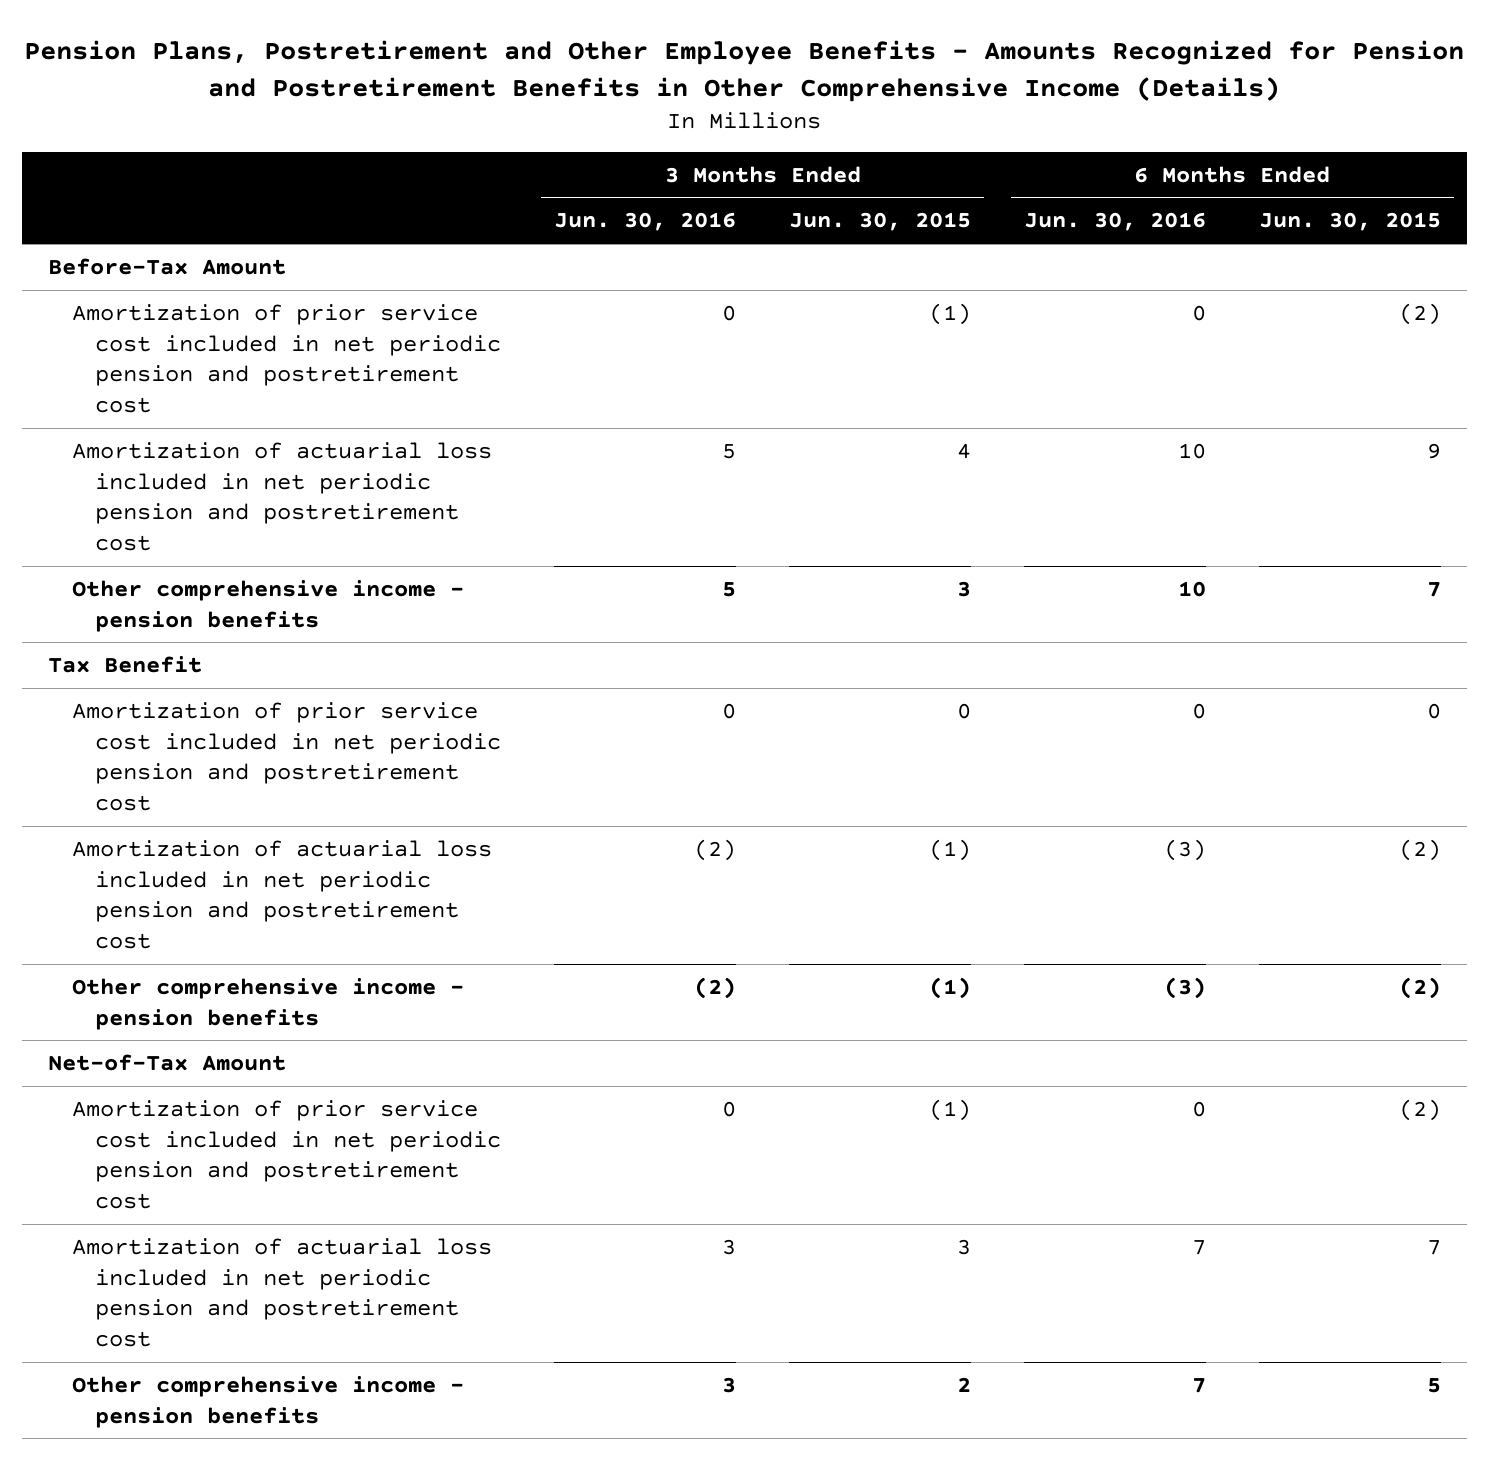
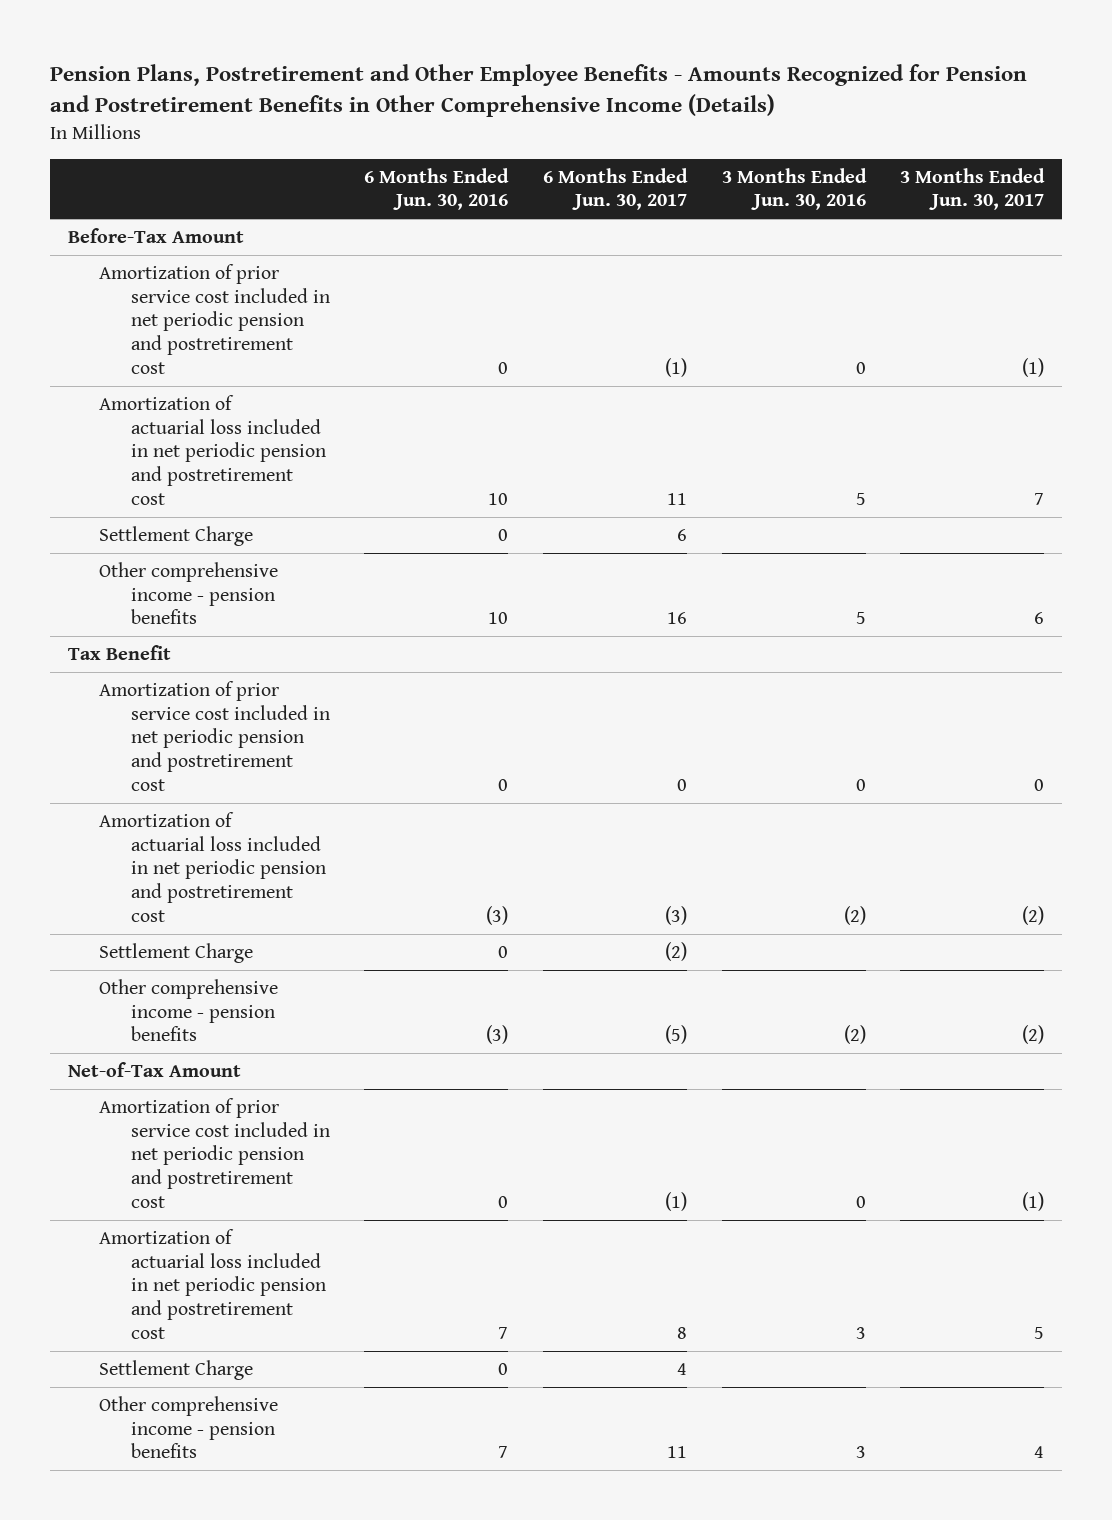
- | 3 Months Ended Jun. 30, 2016 | 3 Months Ended Jun. 30, 2015 | 6 Months Ended Jun. 30, 2016 | 6 Months Ended Jun. 30, 2015
+ | 6 Months Ended Jun. 30, 2016 | 6 Months Ended Jun. 30, 2017 | 3 Months Ended Jun. 30, 2016 | 3 Months Ended Jun. 30, 2017
+ Settlement Charge | 0 | 6 | |
+ Settlement Charge | 0 | (2) | |
+ Settlement Charge | 0 | 4 | |

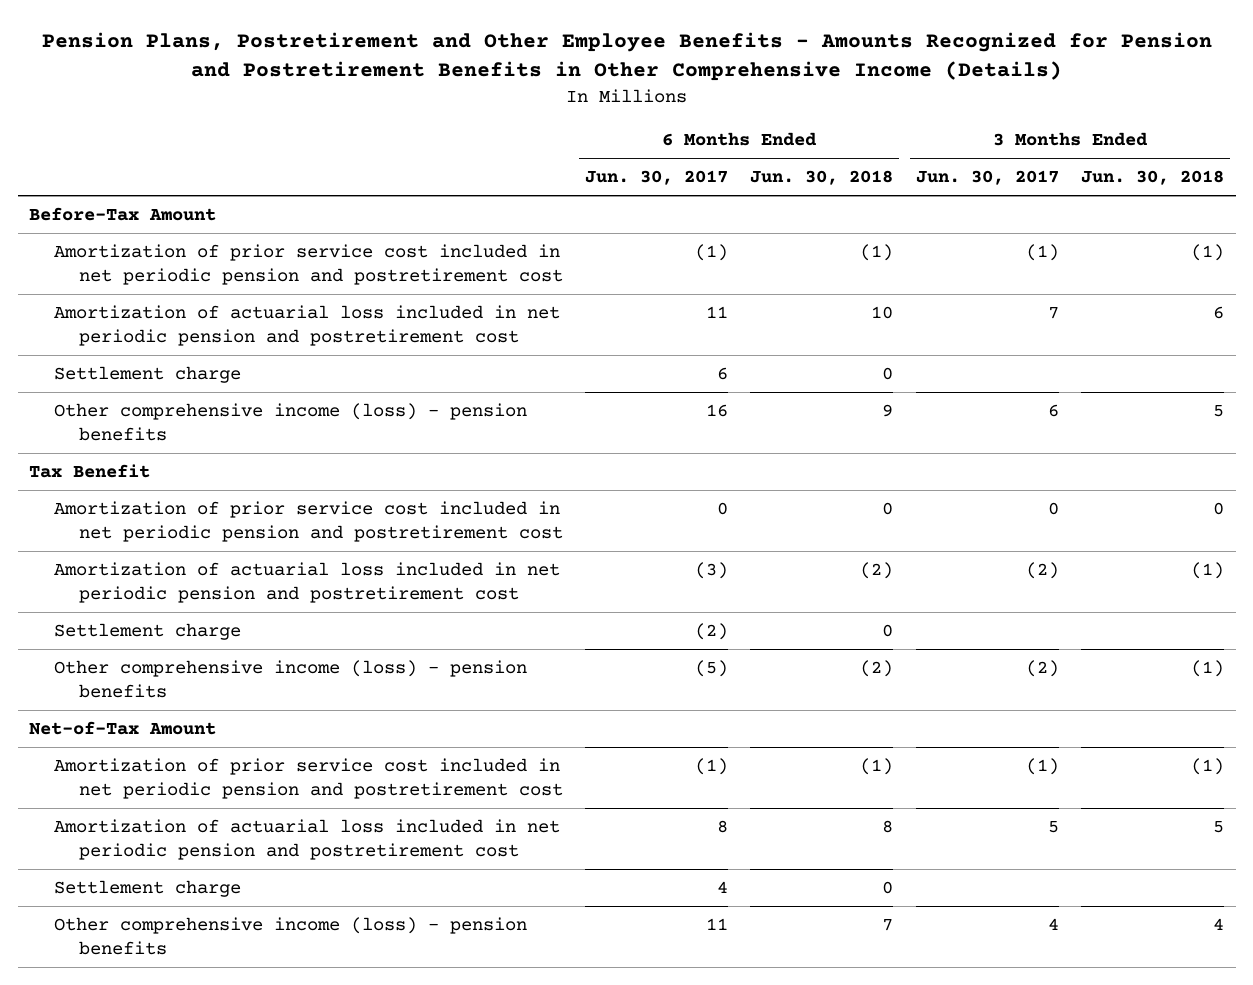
- | 6 Months Ended Jun. 30, 2016 | 6 Months Ended Jun. 30, 2017 | 3 Months Ended Jun. 30, 2016 | 3 Months Ended Jun. 30, 2017
+ | 6 Months Ended Jun. 30, 2017 | 6 Months Ended Jun. 30, 2018 | 3 Months Ended Jun. 30, 2017 | 3 Months Ended Jun. 30, 2018
- Settlement Charge | 0 | 6 | |
- Other comprehensive income - pension benefits | 10 | 16 | 5 | 6
+ Settlement charge | 6 | 0 | |
+ Other comprehensive income (loss) - pension benefits | 16 | 9 | 6 | 5
- Settlement Charge | 0 | (2) | |
- Other comprehensive income - pension benefits | (3) | (5) | (2) | (2)
+ Settlement charge | (2) | 0 | |
+ Other comprehensive income (loss) - pension benefits | (5) | (2) | (2) | (1)
- Settlement Charge | 0 | 4 | |
- Other comprehensive income - pension benefits | 7 | 11 | 3 | 4
+ Settlement charge | 4 | 0 | |
+ Other comprehensive income (loss) - pension benefits | 11 | 7 | 4 | 4

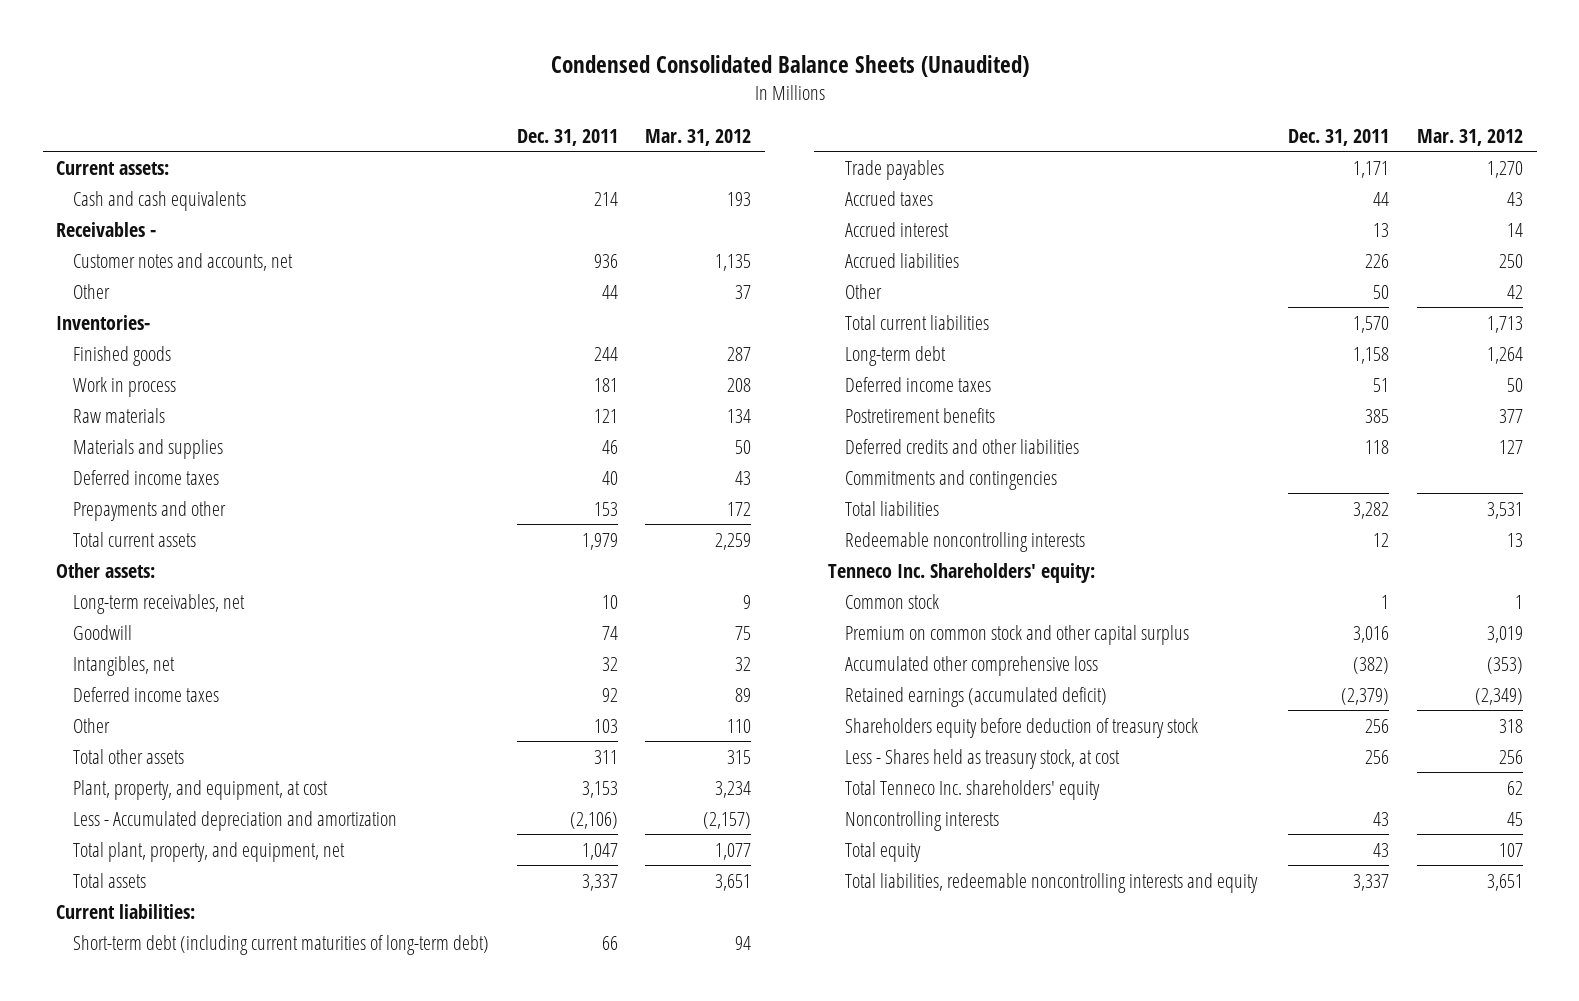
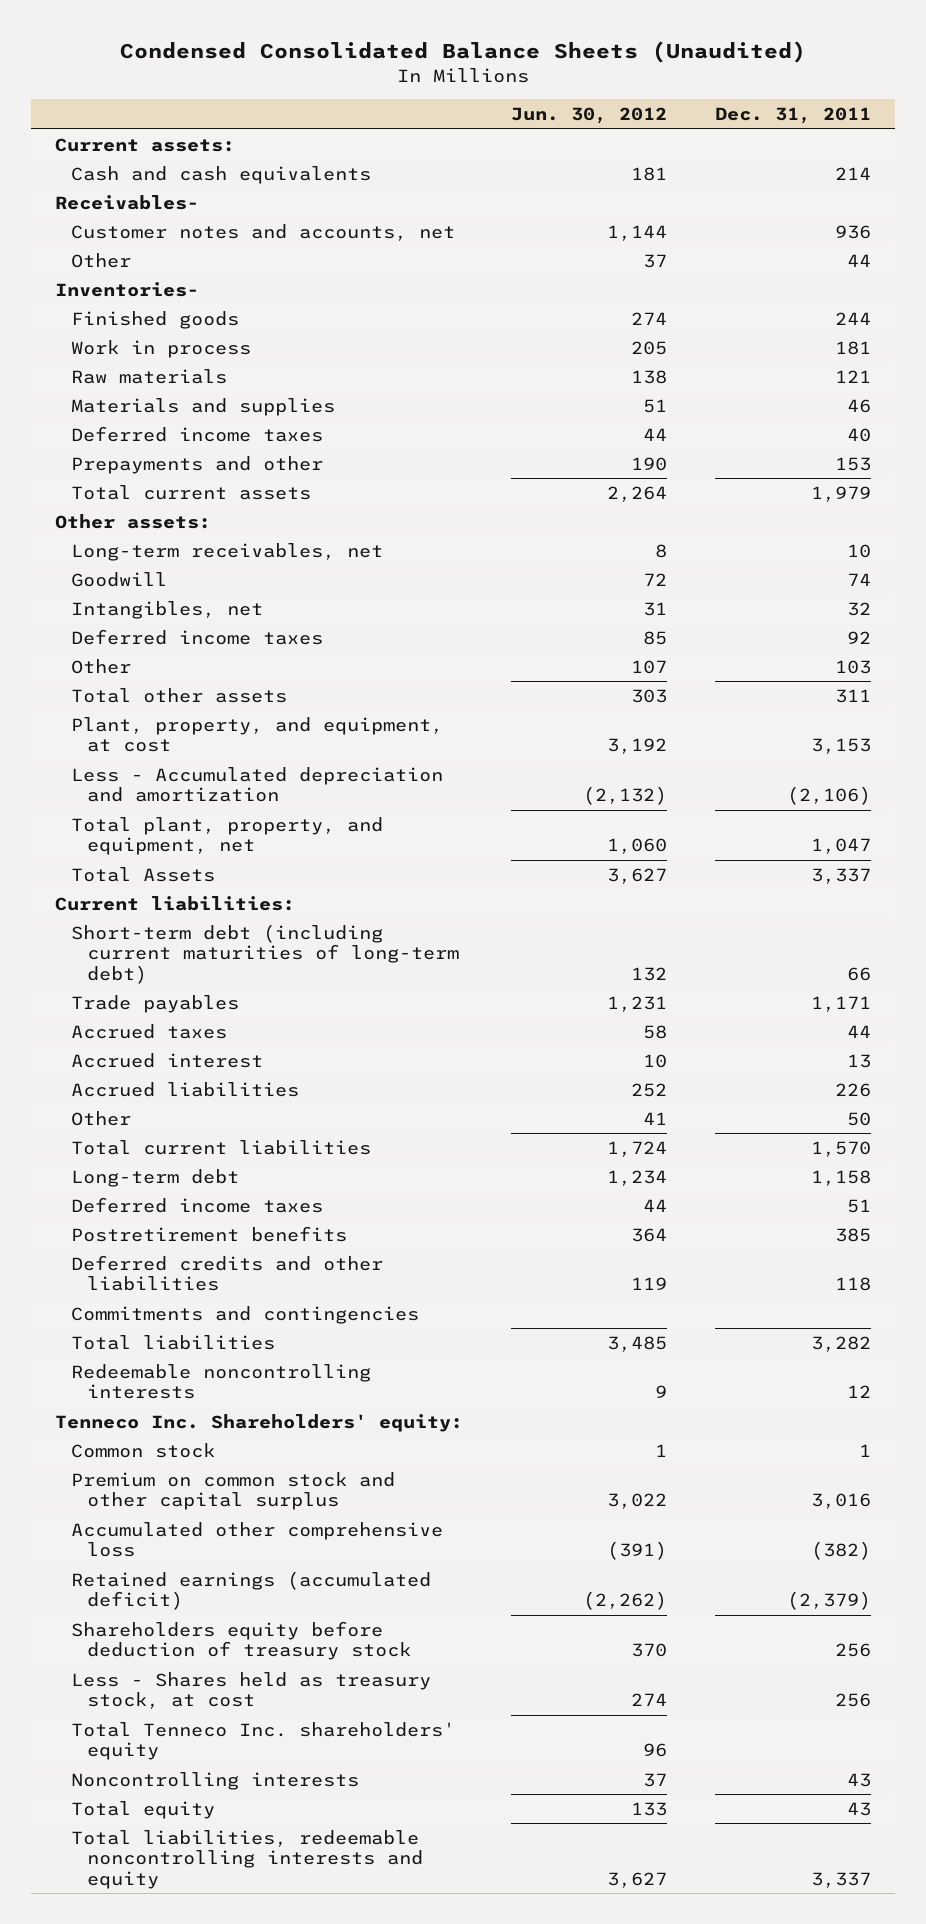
- | Dec. 31, 2011 | Mar. 31, 2012
+ | Jun. 30, 2012 | Dec. 31, 2011
- Receivables -
+ Receivables-
- Total assets | 3,337 | 3,651
+ Total Assets | 3,627 | 3,337

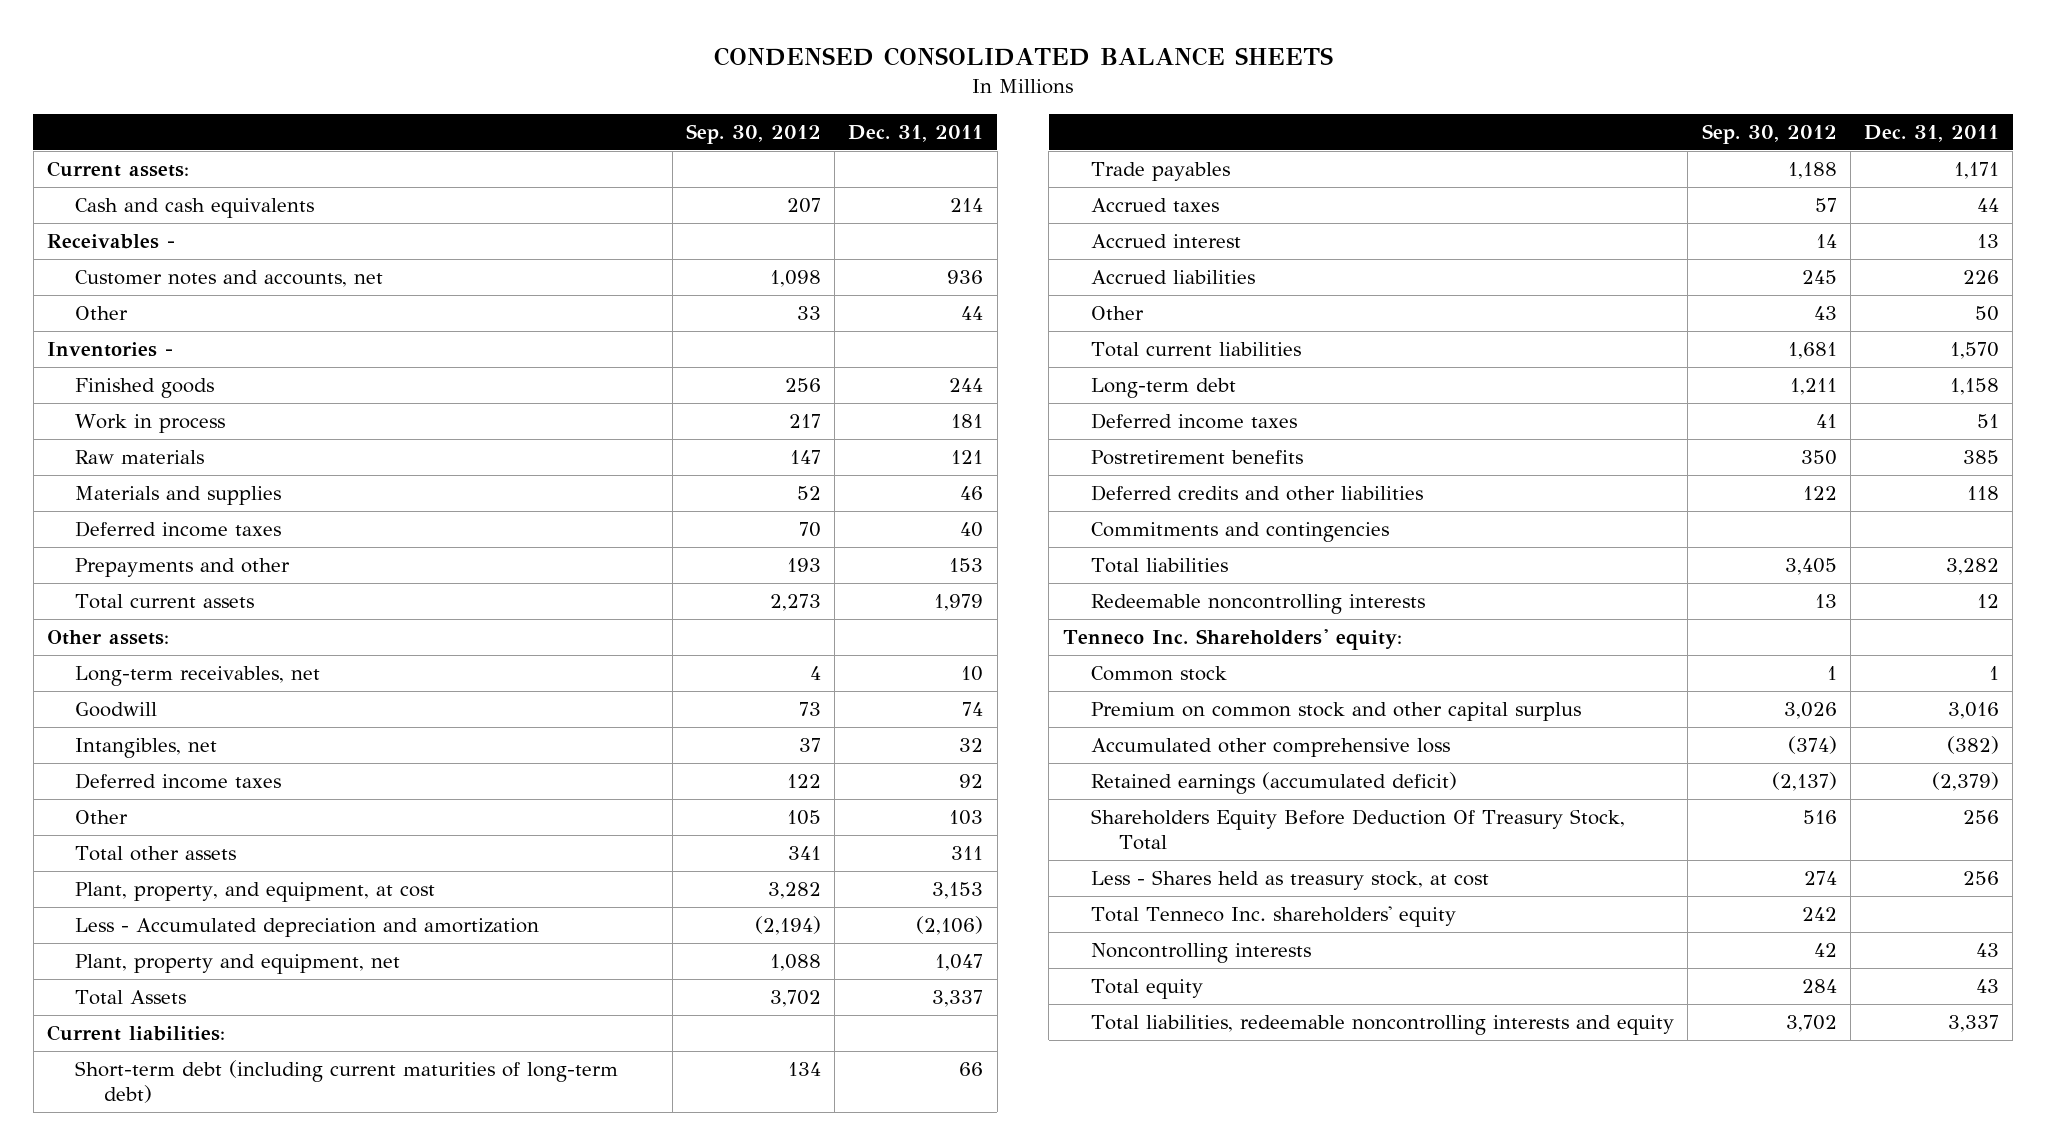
- Condensed Consolidated Balance Sheets (Unaudited)
+ CONDENSED CONSOLIDATED BALANCE SHEETS
- | Jun. 30, 2012 | Dec. 31, 2011
+ | Sep. 30, 2012 | Dec. 31, 2011
- Receivables-
+ Receivables -
- Inventories-
+ Inventories -
- Total plant, property, and equipment, net | 1,060 | 1,047
+ Plant, property and equipment, net | 1,088 | 1,047
- Shareholders equity before deduction of treasury stock | 370 | 256
+ Shareholders Equity Before Deduction Of Treasury Stock, Total | 516 | 256

